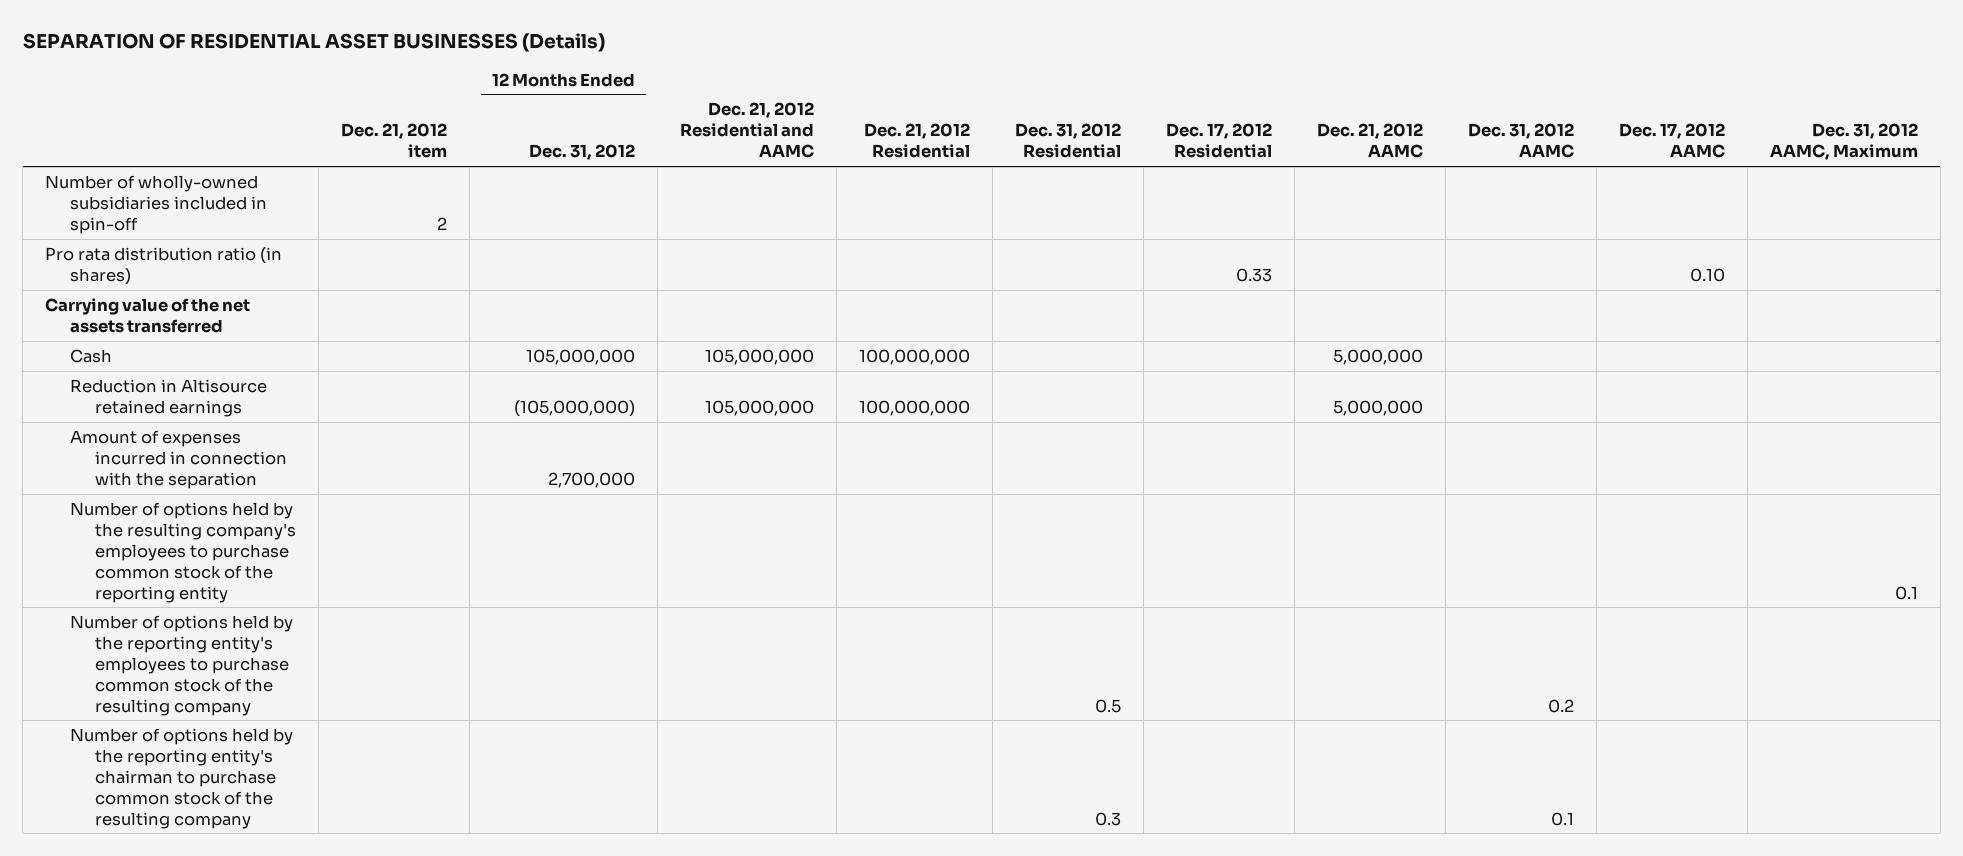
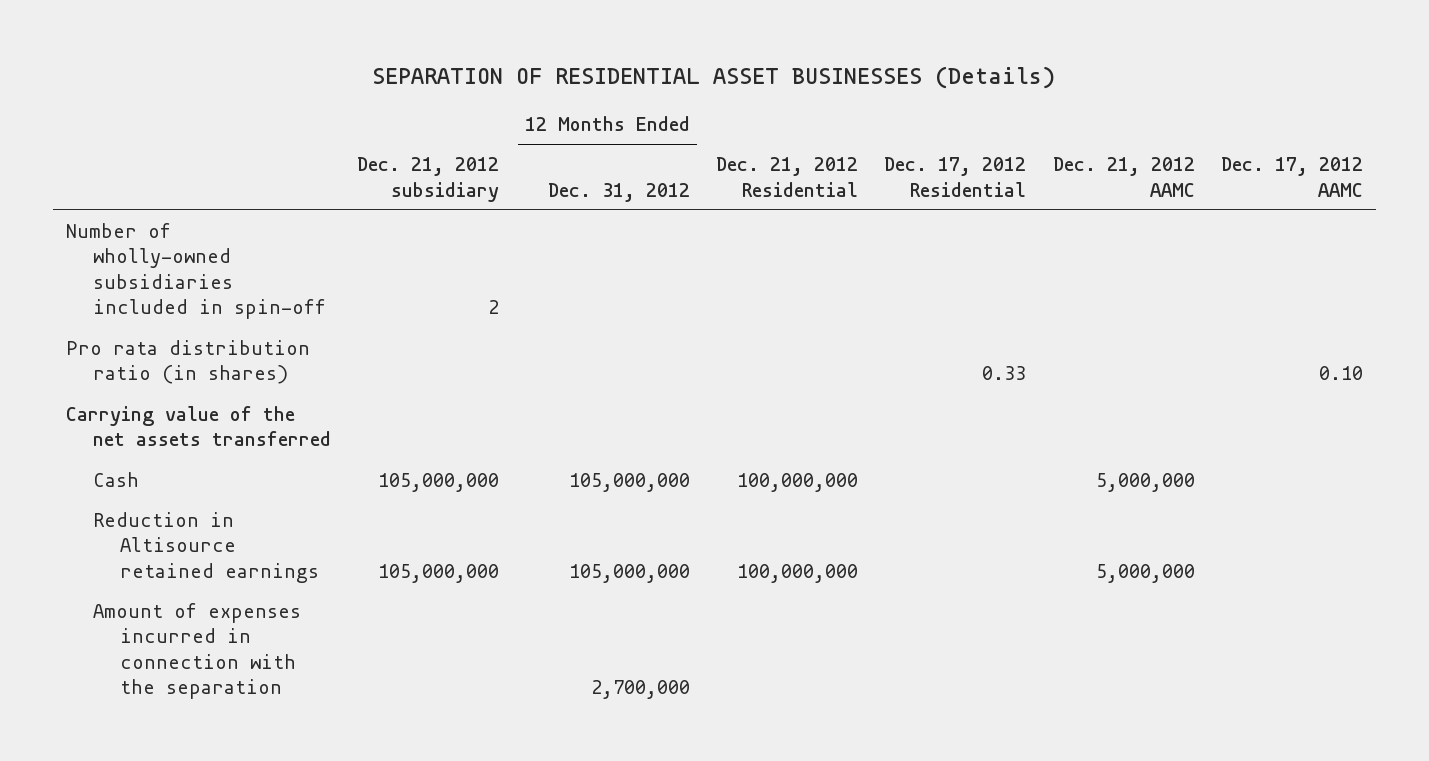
- | Dec. 21, 2012 item | 12 Months Ended Dec. 31, 2012 | Dec. 21, 2012 Residential and AAMC | Dec. 21, 2012 Residential | Dec. 31, 2012 Residential | Dec. 17, 2012 Residential | Dec. 21, 2012 AAMC | Dec. 31, 2012 AAMC | Dec. 17, 2012 AAMC | Dec. 31, 2012 AAMC, Maximum
+ | Dec. 21, 2012 subsidiary | 12 Months Ended Dec. 31, 2012 | Dec. 21, 2012 Residential | Dec. 17, 2012 Residential | Dec. 21, 2012 AAMC | Dec. 17, 2012 AAMC
- Reduction in Altisource retained earnings | | (105,000,000) | 105,000,000 | 100,000,000 | | | 5,000,000 | | |
+ Reduction in Altisource retained earnings | 105,000,000 | 105,000,000 | 100,000,000 | | 5,000,000 |
- Number of options held by the resulting company's employees to purchase common stock of the reporting entity | | | | | | | | | | 0.1
- Number of options held by the reporting entity's employees to purchase common stock of the resulting company | | | | | 0.5 | | | 0.2 | |
- Number of options held by the reporting entity's chairman to purchase common stock of the resulting company | | | | | 0.3 | | | 0.1 | |

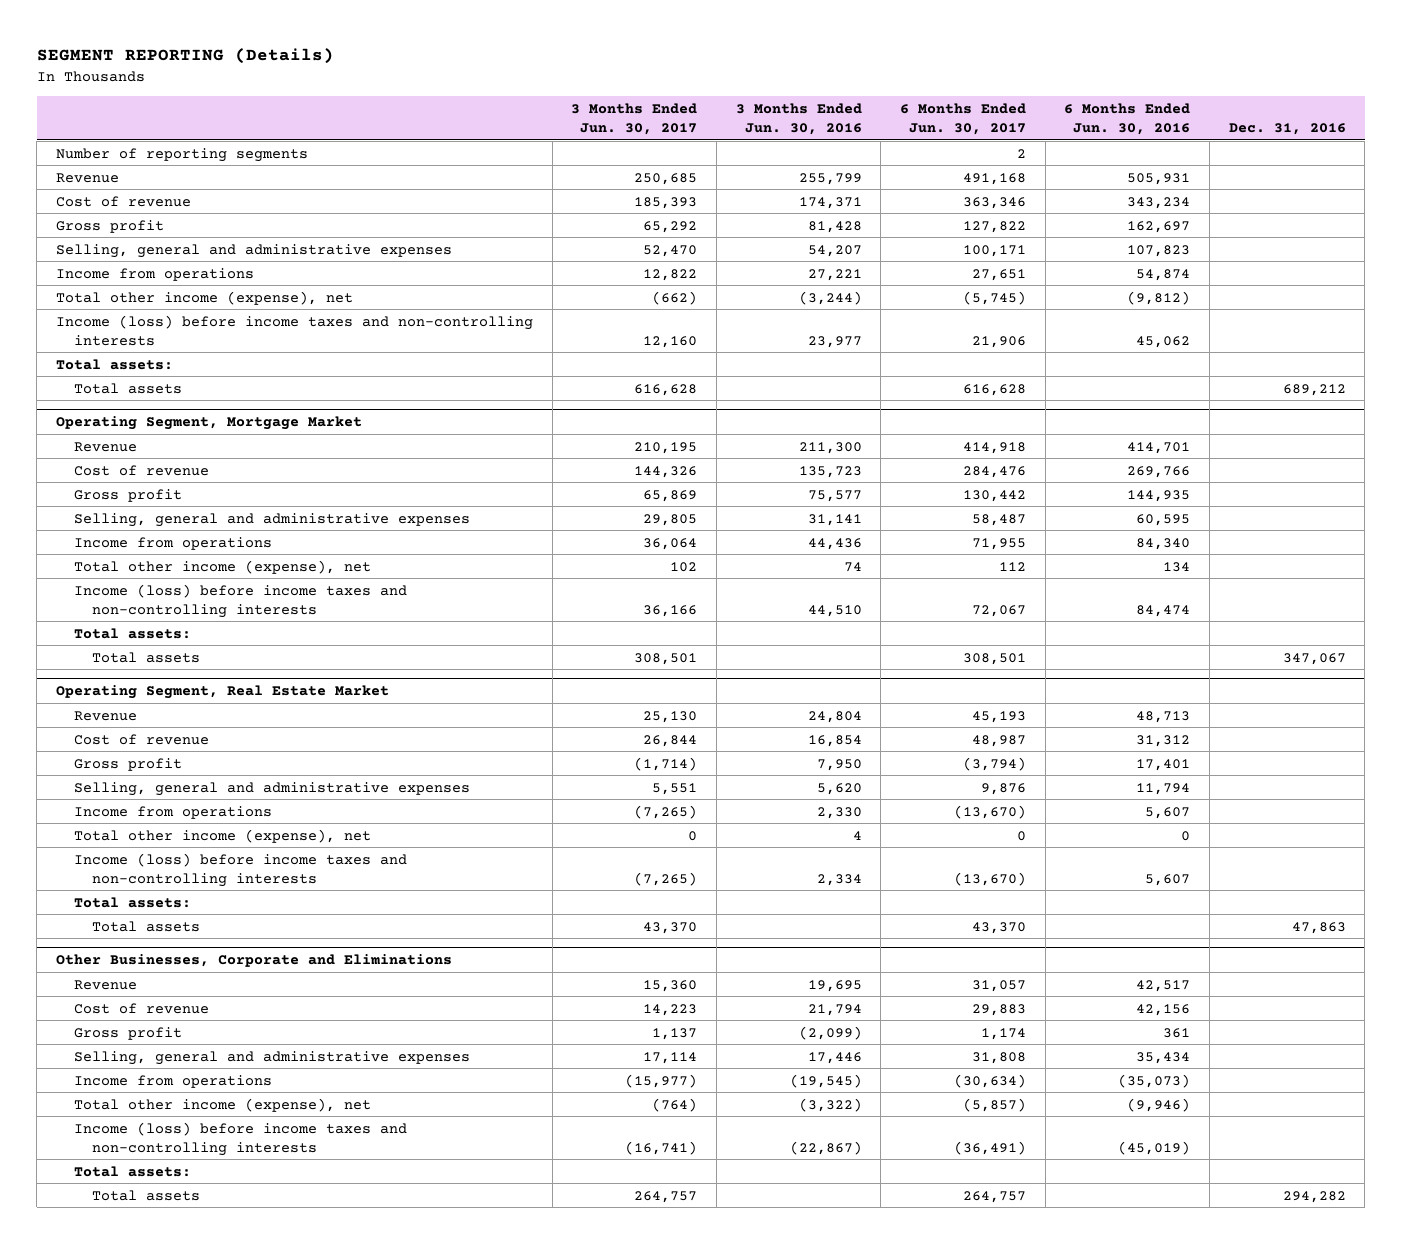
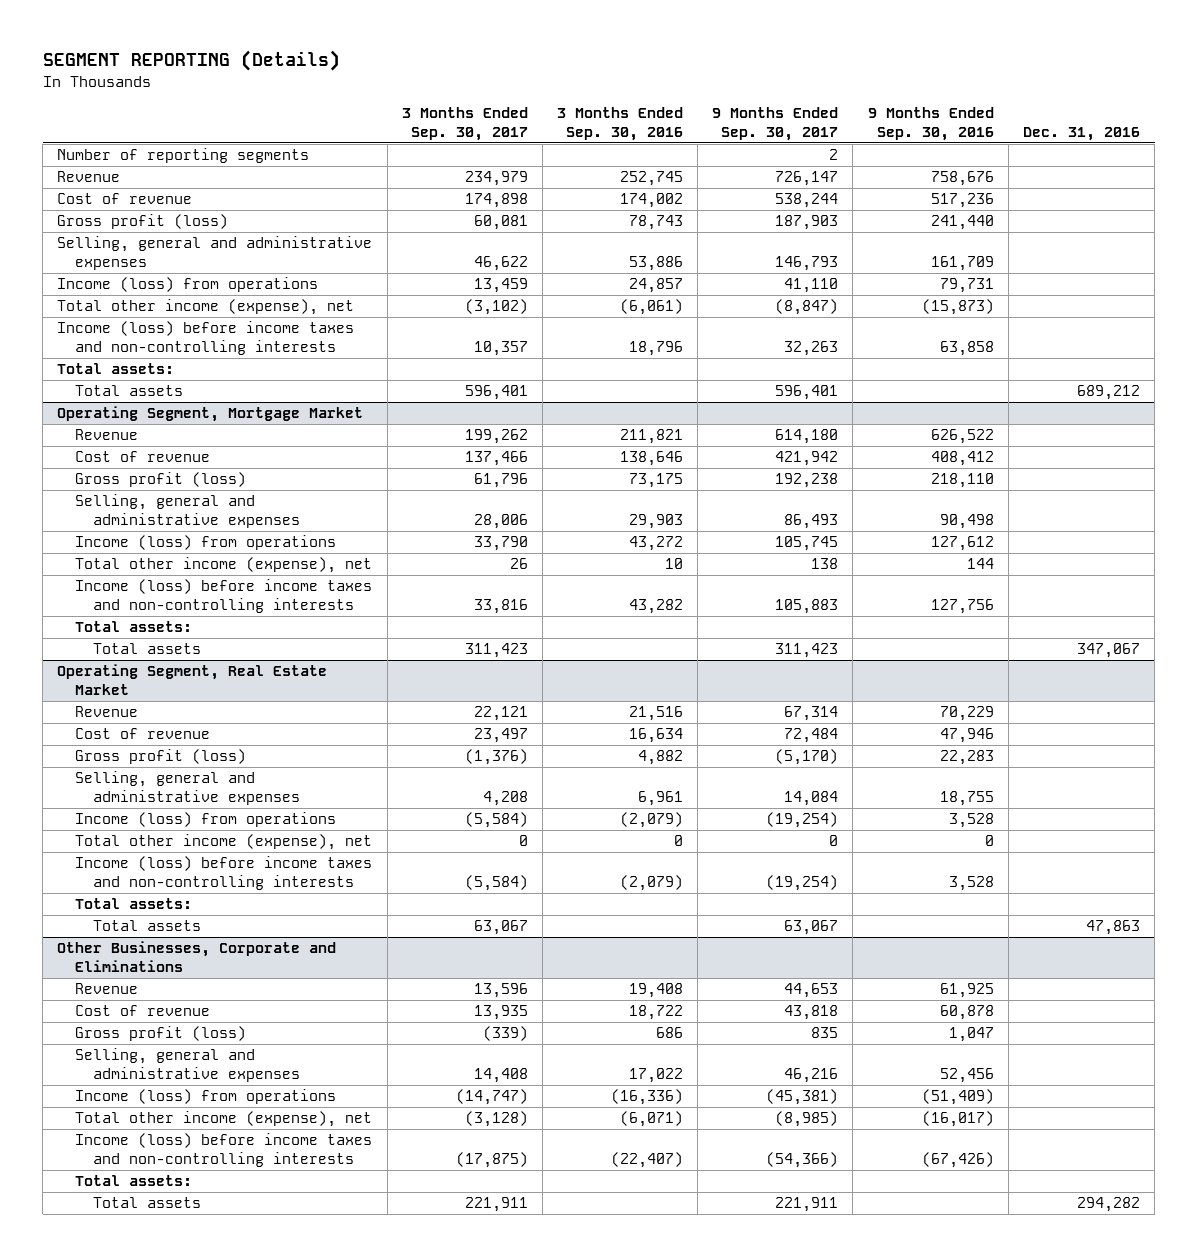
- | 3 Months Ended Jun. 30, 2017 | 3 Months Ended Jun. 30, 2016 | 6 Months Ended Jun. 30, 2017 | 6 Months Ended Jun. 30, 2016 | Dec. 31, 2016
+ | 3 Months Ended Sep. 30, 2017 | 3 Months Ended Sep. 30, 2016 | 9 Months Ended Sep. 30, 2017 | 9 Months Ended Sep. 30, 2016 | Dec. 31, 2016
- Gross profit | 65,292 | 81,428 | 127,822 | 162,697 |
+ Gross profit (loss) | 60,081 | 78,743 | 187,903 | 241,440 |
- Income from operations | 12,822 | 27,221 | 27,651 | 54,874 |
+ Income (loss) from operations | 13,459 | 24,857 | 41,110 | 79,731 |
@ Operating Segment, Mortgage Market
- Gross profit | 65,869 | 75,577 | 130,442 | 144,935 |
+ Gross profit (loss) | 61,796 | 73,175 | 192,238 | 218,110 |
- Income from operations | 36,064 | 44,436 | 71,955 | 84,340 |
+ Income (loss) from operations | 33,790 | 43,272 | 105,745 | 127,612 |
@ Operating Segment, Real Estate Market
- Gross profit | (1,714) | 7,950 | (3,794) | 17,401 |
+ Gross profit (loss) | (1,376) | 4,882 | (5,170) | 22,283 |
- Income from operations | (7,265) | 2,330 | (13,670) | 5,607 |
+ Income (loss) from operations | (5,584) | (2,079) | (19,254) | 3,528 |
@ Other Businesses, Corporate and Eliminations
- Gross profit | 1,137 | (2,099) | 1,174 | 361 |
+ Gross profit (loss) | (339) | 686 | 835 | 1,047 |
- Income from operations | (15,977) | (19,545) | (30,634) | (35,073) |
+ Income (loss) from operations | (14,747) | (16,336) | (45,381) | (51,409) |

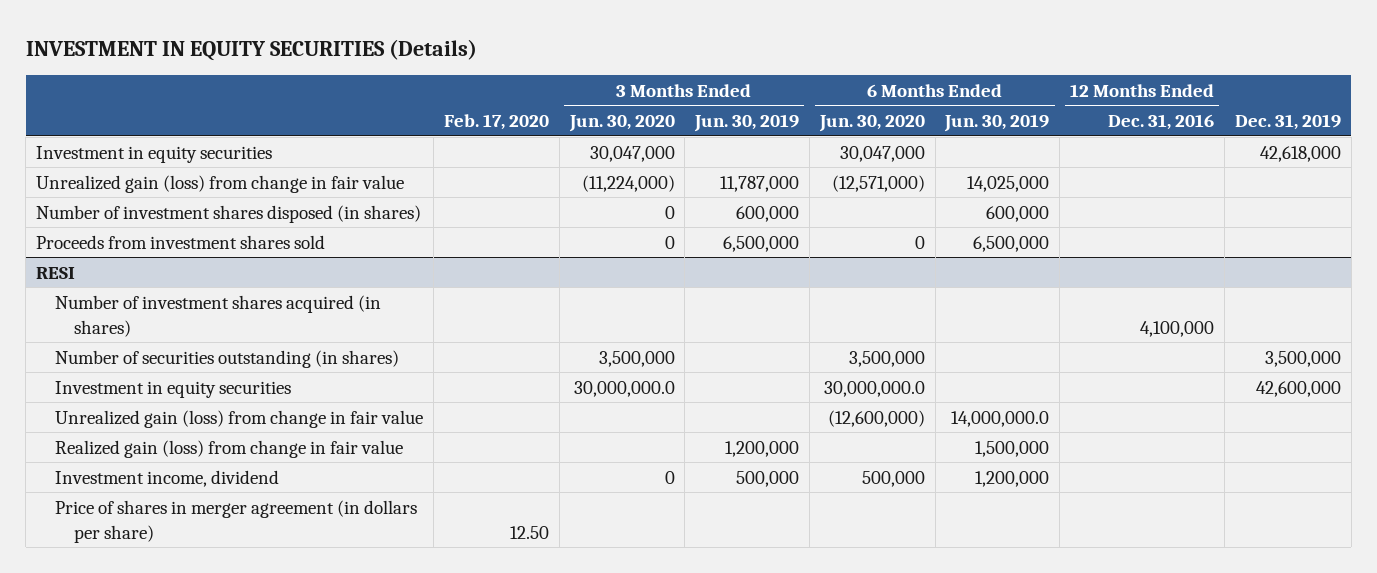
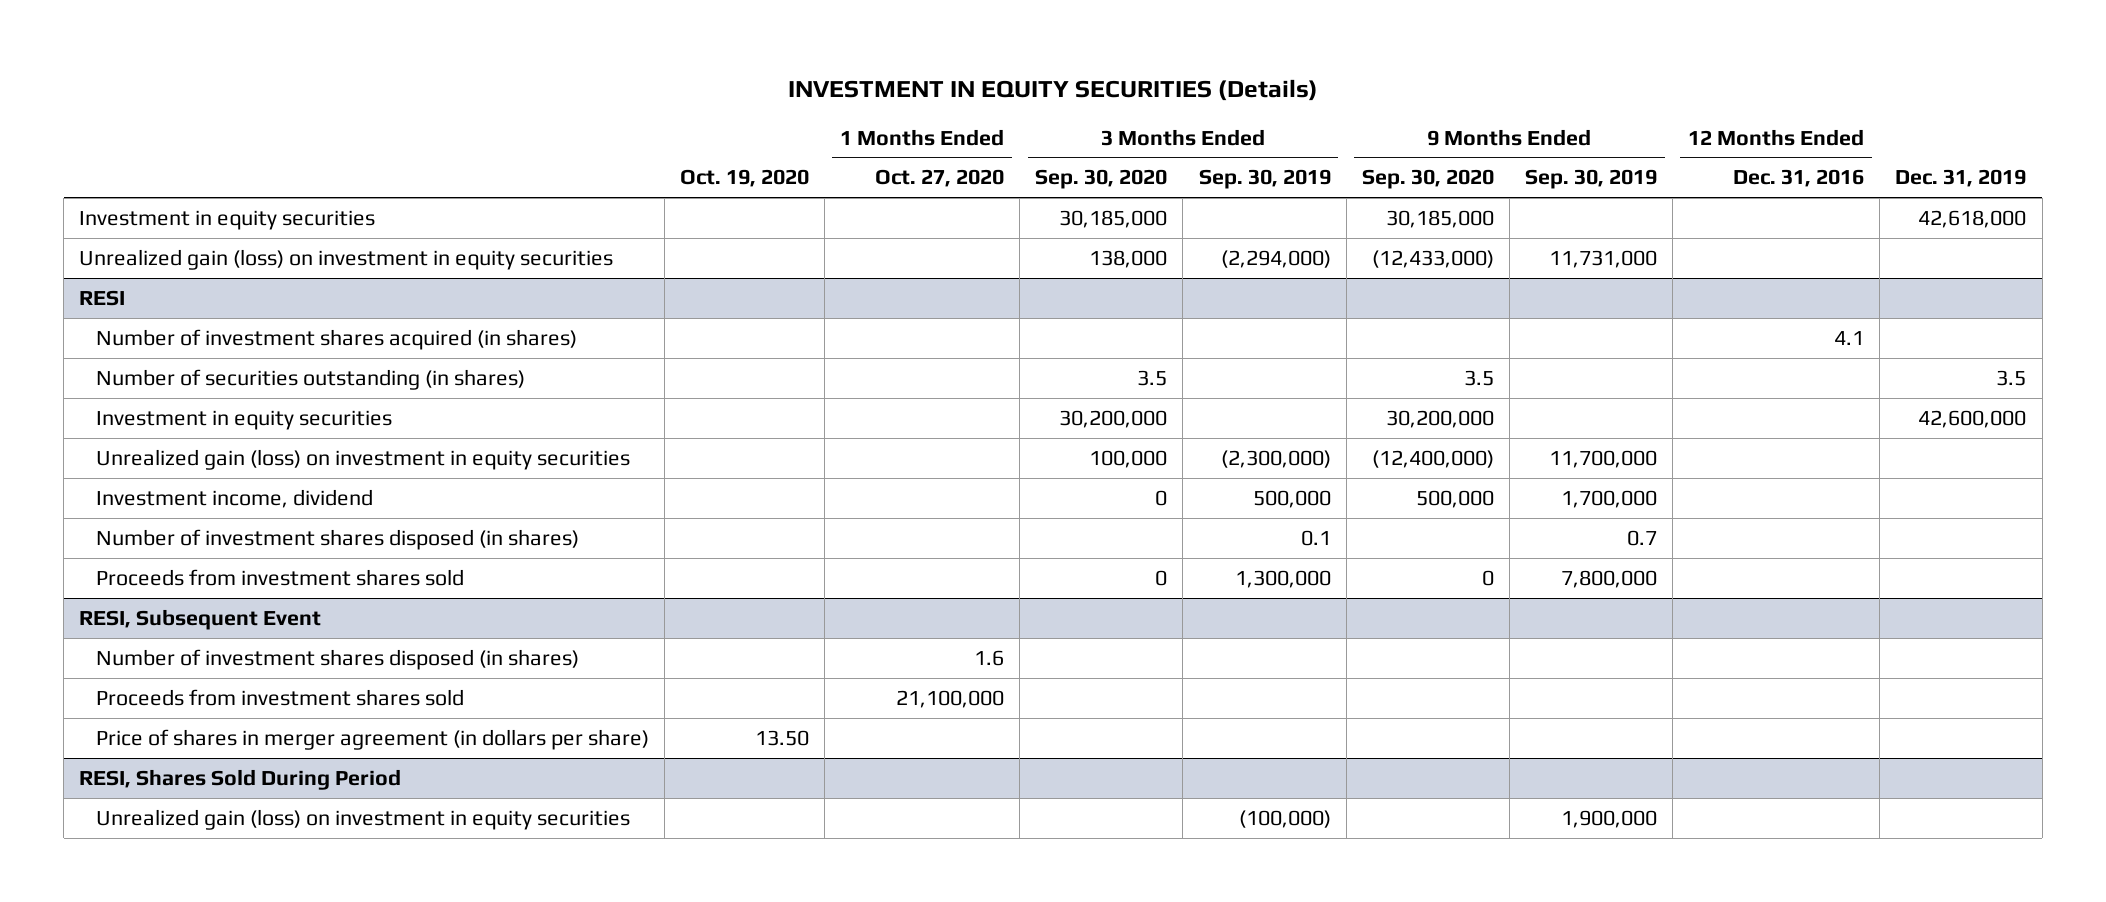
- | Feb. 17, 2020 | 3 Months Ended Jun. 30, 2020 | 3 Months Ended Jun. 30, 2019 | 6 Months Ended Jun. 30, 2020 | 6 Months Ended Jun. 30, 2019 | 12 Months Ended Dec. 31, 2016 | Dec. 31, 2019
+ | Oct. 19, 2020 | 1 Months Ended Oct. 27, 2020 | 3 Months Ended Sep. 30, 2020 | 3 Months Ended Sep. 30, 2019 | 9 Months Ended Sep. 30, 2020 | 9 Months Ended Sep. 30, 2019 | 12 Months Ended Dec. 31, 2016 | Dec. 31, 2019
- Unrealized gain (loss) from change in fair value | | (11,224,000) | 11,787,000 | (12,571,000) | 14,025,000 | |
- Number of investment shares disposed (in shares) | | 0 | 600,000 | | 600,000 | |
- Proceeds from investment shares sold | | 0 | 6,500,000 | 0 | 6,500,000 | |
+ Unrealized gain (loss) on investment in equity securities | | | 138,000 | (2,294,000) | (12,433,000) | 11,731,000 | |
@ RESI
- Number of investment shares acquired (in shares) | | | | | | 4,100,000 |
- Number of securities outstanding (in shares) | | 3,500,000 | | 3,500,000 | | | 3,500,000
+ Number of investment shares acquired (in shares) | | | | | | | 4.1 |
+ Number of securities outstanding (in shares) | | | 3.5 | | 3.5 | | | 3.5
- Unrealized gain (loss) from change in fair value | | | | (12,600,000) | 14,000,000.0 | |
- Realized gain (loss) from change in fair value | | | 1,200,000 | | 1,500,000 | |
+ Unrealized gain (loss) on investment in equity securities | | | 100,000 | (2,300,000) | (12,400,000) | 11,700,000 | |
- Price of shares in merger agreement (in dollars per share) | 12.50 | | | | | |
+ Number of investment shares disposed (in shares) | | | | 0.1 | | 0.7 | |
+ Proceeds from investment shares sold | | | 0 | 1,300,000 | 0 | 7,800,000 | |
+ RESI, Subsequent Event
+ Number of investment shares disposed (in shares) | | 1.6 | | | | | |
+ Proceeds from investment shares sold | | 21,100,000 | | | | | |
+ Price of shares in merger agreement (in dollars per share) | 13.50 | | | | | | |
+ RESI, Shares Sold During Period
+ Unrealized gain (loss) on investment in equity securities | | | | (100,000) | | 1,900,000 | |

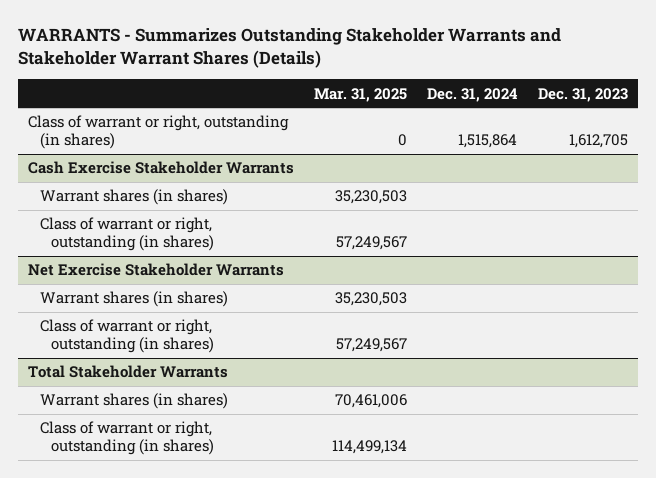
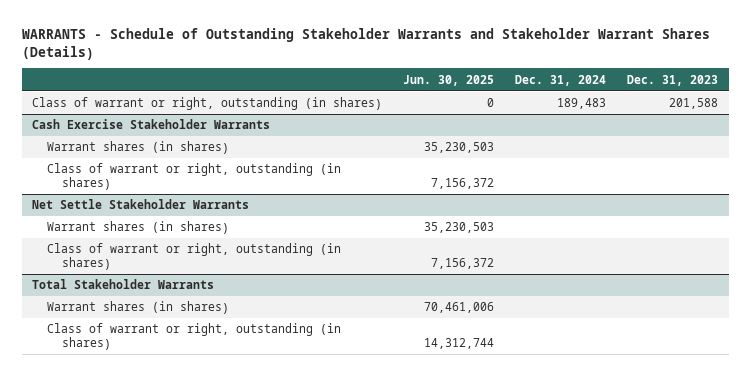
- WARRANTS - Summarizes Outstanding Stakeholder Warrants and Stakeholder Warrant Shares (Details)
+ WARRANTS - Schedule of Outstanding Stakeholder Warrants and Stakeholder Warrant Shares (Details)
- | Mar. 31, 2025 | Dec. 31, 2024 | Dec. 31, 2023
+ | Jun. 30, 2025 | Dec. 31, 2024 | Dec. 31, 2023
- Class of warrant or right, outstanding (in shares) | 0 | 1,515,864 | 1,612,705
+ Class of warrant or right, outstanding (in shares) | 0 | 189,483 | 201,588
- Net Exercise Stakeholder Warrants
- Warrant shares (in shares) | 35,230,503 | |
- Class of warrant or right, outstanding (in shares) | 57,249,567 | |
+ Net Settle Stakeholder Warrants
+ Warrant shares (in shares) | 35,230,503 | |
+ Class of warrant or right, outstanding (in shares) | 7,156,372 | |

